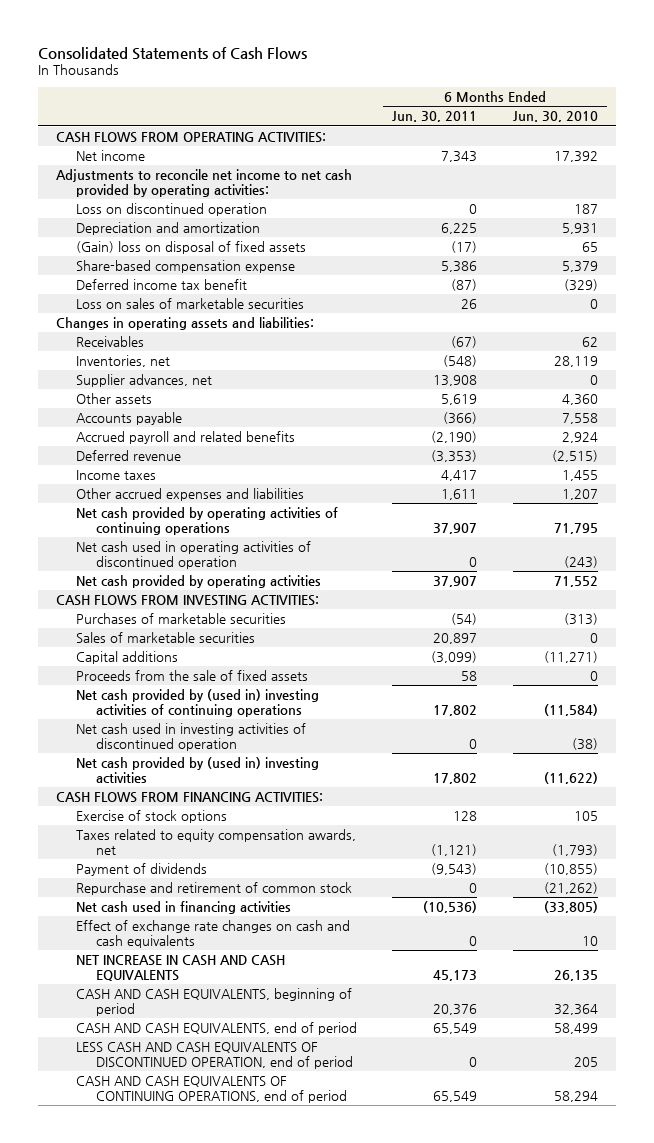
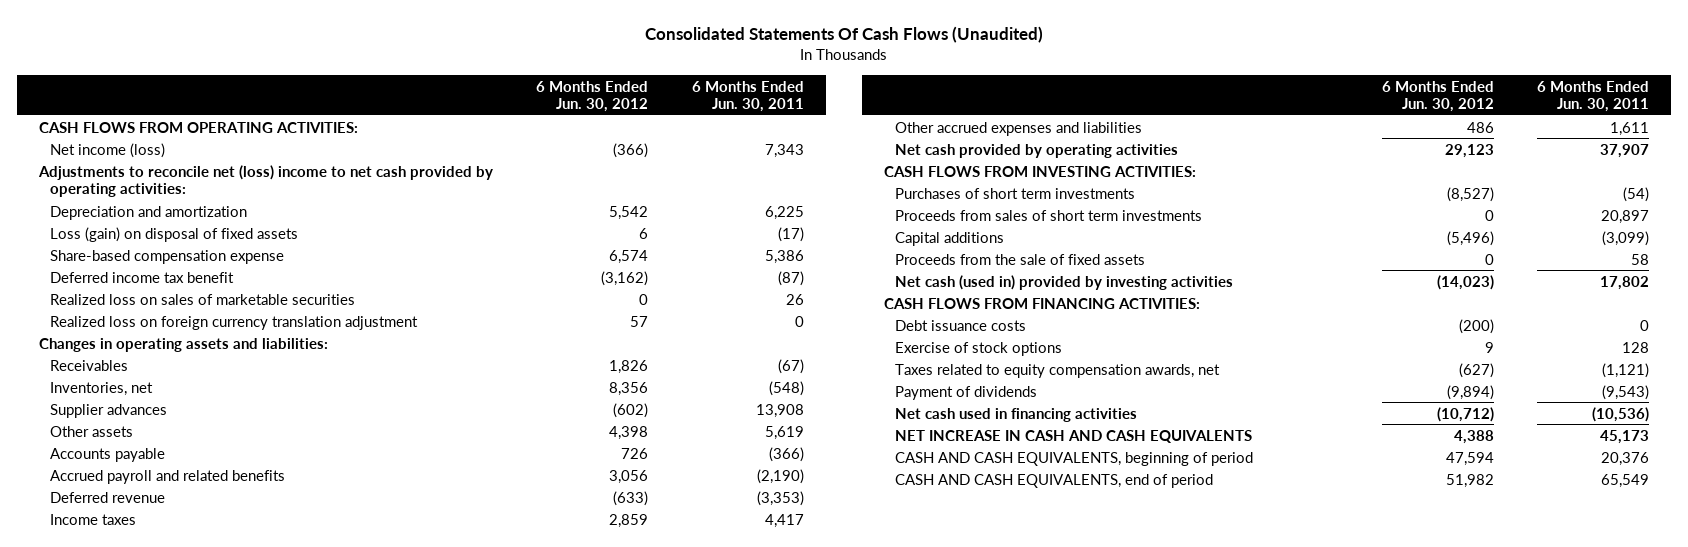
- Consolidated Statements of Cash Flows
+ Consolidated Statements Of Cash Flows (Unaudited)
- | 6 Months Ended Jun. 30, 2011 | 6 Months Ended Jun. 30, 2010
+ | 6 Months Ended Jun. 30, 2012 | 6 Months Ended Jun. 30, 2011
- Net income | 7,343 | 17,392
- Adjustments to reconcile net income to net cash provided by operating activities:
- Loss on discontinued operation | 0 | 187
+ Net income (loss) | (366) | 7,343
+ Adjustments to reconcile net (loss) income to net cash provided by operating activities:
- (Gain) loss on disposal of fixed assets | (17) | 65
+ Loss (gain) on disposal of fixed assets | 6 | (17)
- Loss on sales of marketable securities | 26 | 0
+ Realized loss on sales of marketable securities | 0 | 26
+ Realized loss on foreign currency translation adjustment | 57 | 0
- Supplier advances, net | 13,908 | 0
+ Supplier advances | (602) | 13,908
- Net cash provided by operating activities of continuing operations | 37,907 | 71,795
- Net cash used in operating activities of discontinued operation | 0 | (243)
- Purchases of marketable securities | (54) | (313)
- Sales of marketable securities | 20,897 | 0
+ Purchases of short term investments | (8,527) | (54)
+ Proceeds from sales of short term investments | 0 | 20,897
- Net cash provided by (used in) investing activities of continuing operations | 17,802 | (11,584)
- Net cash used in investing activities of discontinued operation | 0 | (38)
- Net cash provided by (used in) investing activities | 17,802 | (11,622)
+ Net cash (used in) provided by investing activities | (14,023) | 17,802
+ Debt issuance costs | (200) | 0
- Repurchase and retirement of common stock | 0 | (21,262)
- Effect of exchange rate changes on cash and cash equivalents | 0 | 10
- LESS CASH AND CASH EQUIVALENTS OF DISCONTINUED OPERATION, end of period | 0 | 205
- CASH AND CASH EQUIVALENTS OF CONTINUING OPERATIONS, end of period | 65,549 | 58,294

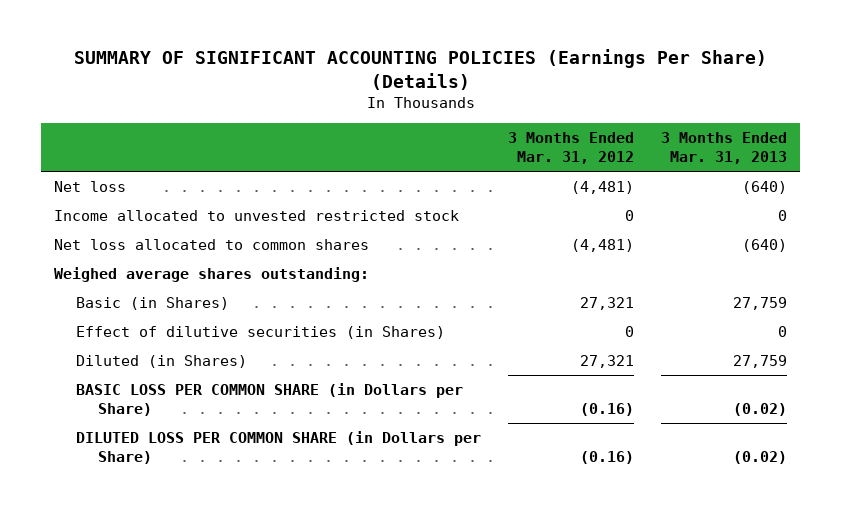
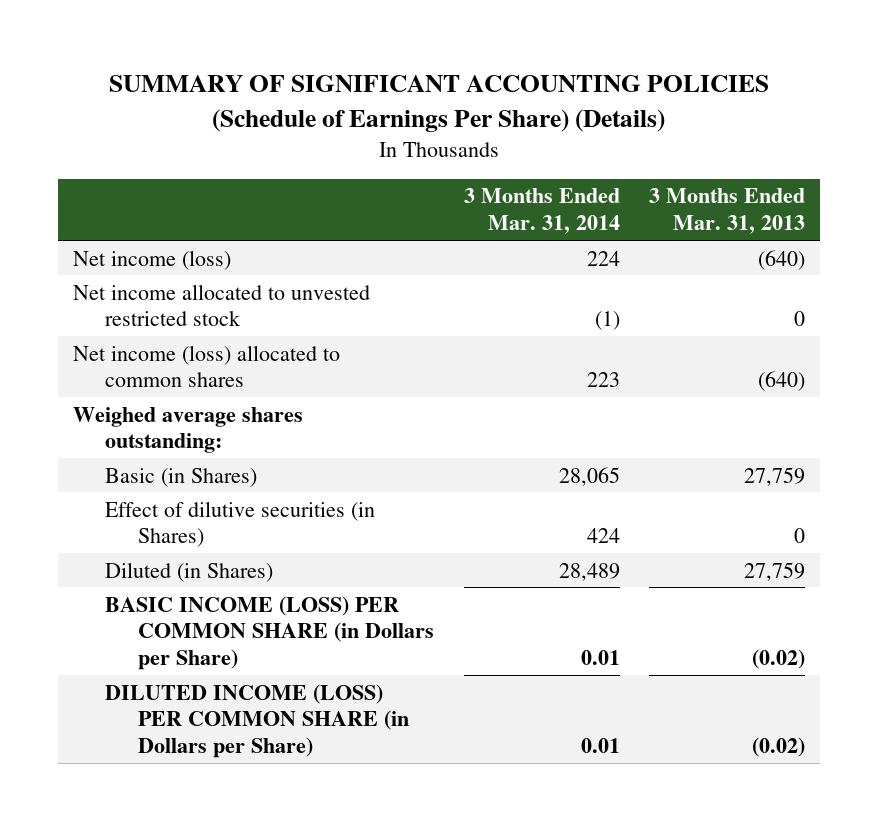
- SUMMARY OF SIGNIFICANT ACCOUNTING POLICIES (Earnings Per Share) (Details)
+ SUMMARY OF SIGNIFICANT ACCOUNTING POLICIES (Schedule of Earnings Per Share) (Details)
- | 3 Months Ended Mar. 31, 2012 | 3 Months Ended Mar. 31, 2013
+ | 3 Months Ended Mar. 31, 2014 | 3 Months Ended Mar. 31, 2013
- Net loss | (4,481) | (640)
- Income allocated to unvested restricted stock | 0 | 0
- Net loss allocated to common shares | (4,481) | (640)
+ Net income (loss) | 224 | (640)
+ Net income allocated to unvested restricted stock | (1) | 0
+ Net income (loss) allocated to common shares | 223 | (640)
- BASIC LOSS PER COMMON SHARE (in Dollars per Share) | (0.16) | (0.02)
- DILUTED LOSS PER COMMON SHARE (in Dollars per Share) | (0.16) | (0.02)
+ BASIC INCOME (LOSS) PER COMMON SHARE (in Dollars per Share) | 0.01 | (0.02)
+ DILUTED INCOME (LOSS) PER COMMON SHARE (in Dollars per Share) | 0.01 | (0.02)

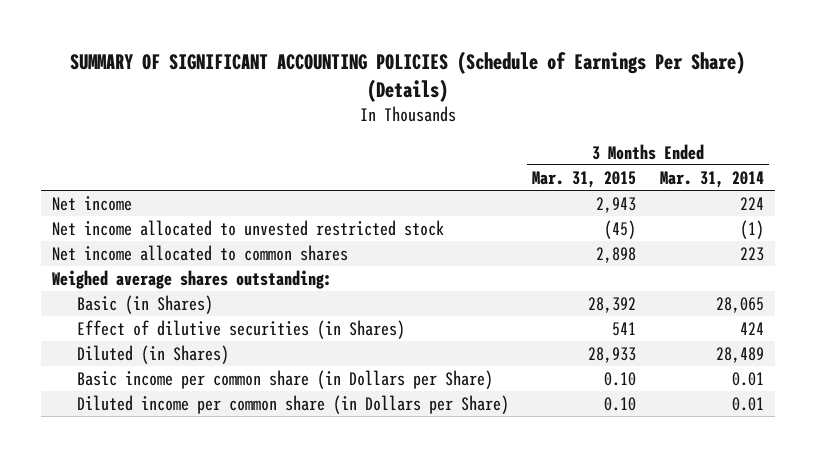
- | 3 Months Ended Mar. 31, 2014 | 3 Months Ended Mar. 31, 2013
+ | 3 Months Ended Mar. 31, 2015 | 3 Months Ended Mar. 31, 2014
- Net income (loss) | 224 | (640)
+ Net income | 2,943 | 224
- Net income (loss) allocated to common shares | 223 | (640)
+ Net income allocated to common shares | 2,898 | 223
- BASIC INCOME (LOSS) PER COMMON SHARE (in Dollars per Share) | 0.01 | (0.02)
- DILUTED INCOME (LOSS) PER COMMON SHARE (in Dollars per Share) | 0.01 | (0.02)
+ Basic income per common share (in Dollars per Share) | 0.10 | 0.01
+ Diluted income per common share (in Dollars per Share) | 0.10 | 0.01

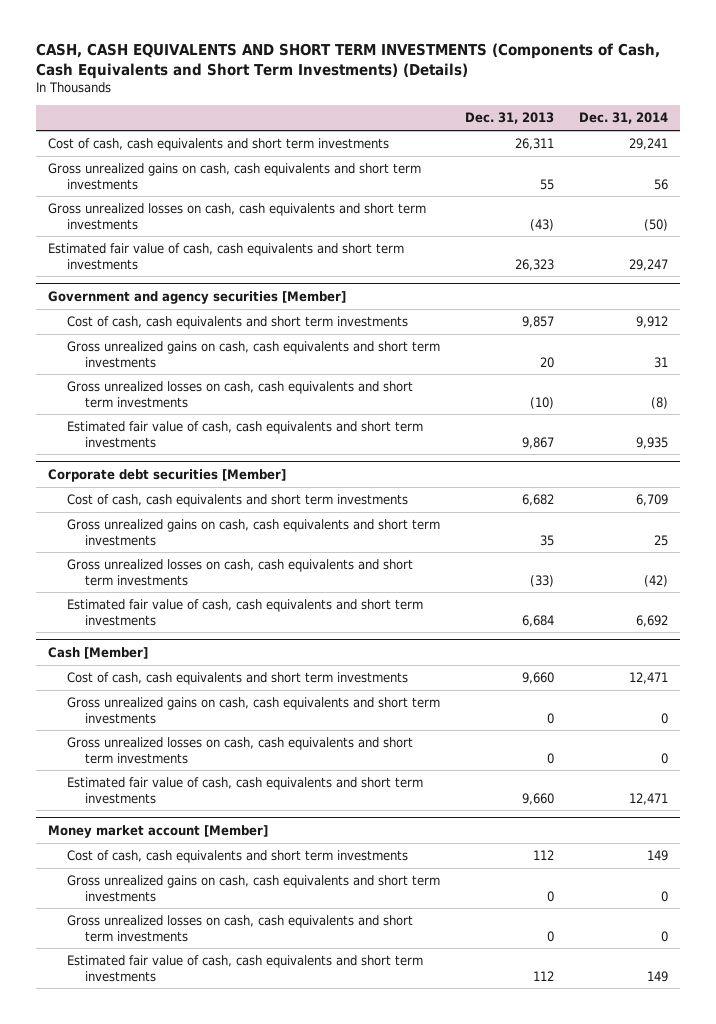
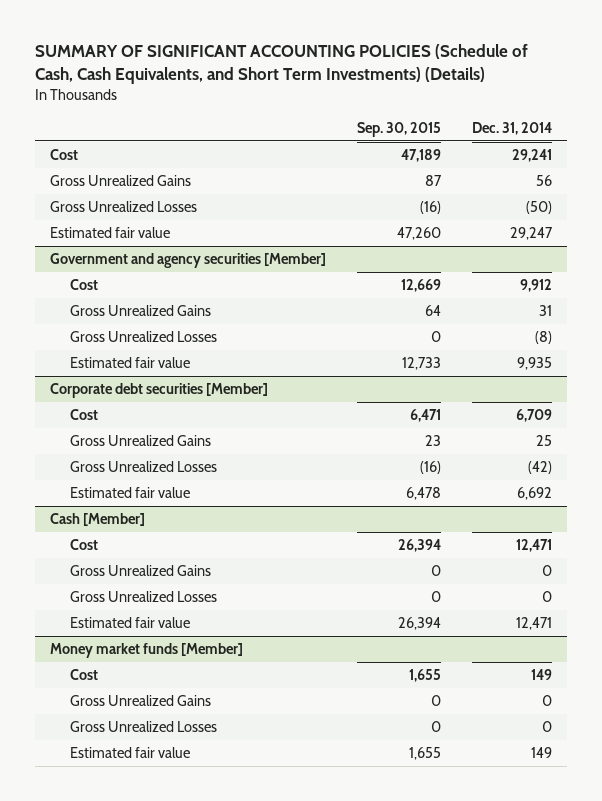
- CASH, CASH EQUIVALENTS AND SHORT TERM INVESTMENTS (Components of Cash, Cash Equivalents and Short Term Investments) (Details)
+ SUMMARY OF SIGNIFICANT ACCOUNTING POLICIES (Schedule of Cash, Cash Equivalents, and Short Term Investments) (Details)
- | Dec. 31, 2013 | Dec. 31, 2014
+ | Sep. 30, 2015 | Dec. 31, 2014
- Cost of cash, cash equivalents and short term investments | 26,311 | 29,241
- Gross unrealized gains on cash, cash equivalents and short term investments | 55 | 56
- Gross unrealized losses on cash, cash equivalents and short term investments | (43) | (50)
- Estimated fair value of cash, cash equivalents and short term investments | 26,323 | 29,247
+ Cost | 47,189 | 29,241
+ Gross Unrealized Gains | 87 | 56
+ Gross Unrealized Losses | (16) | (50)
+ Estimated fair value | 47,260 | 29,247
@ Government and agency securities [Member]
- Cost of cash, cash equivalents and short term investments | 9,857 | 9,912
- Gross unrealized gains on cash, cash equivalents and short term investments | 20 | 31
- Gross unrealized losses on cash, cash equivalents and short term investments | (10) | (8)
- Estimated fair value of cash, cash equivalents and short term investments | 9,867 | 9,935
+ Cost | 12,669 | 9,912
+ Gross Unrealized Gains | 64 | 31
+ Gross Unrealized Losses | 0 | (8)
+ Estimated fair value | 12,733 | 9,935
@ Corporate debt securities [Member]
- Cost of cash, cash equivalents and short term investments | 6,682 | 6,709
- Gross unrealized gains on cash, cash equivalents and short term investments | 35 | 25
- Gross unrealized losses on cash, cash equivalents and short term investments | (33) | (42)
- Estimated fair value of cash, cash equivalents and short term investments | 6,684 | 6,692
+ Cost | 6,471 | 6,709
+ Gross Unrealized Gains | 23 | 25
+ Gross Unrealized Losses | (16) | (42)
+ Estimated fair value | 6,478 | 6,692
@ Cash [Member]
- Cost of cash, cash equivalents and short term investments | 9,660 | 12,471
- Gross unrealized gains on cash, cash equivalents and short term investments | 0 | 0
- Gross unrealized losses on cash, cash equivalents and short term investments | 0 | 0
- Estimated fair value of cash, cash equivalents and short term investments | 9,660 | 12,471
- Money market account [Member]
- Cost of cash, cash equivalents and short term investments | 112 | 149
- Gross unrealized gains on cash, cash equivalents and short term investments | 0 | 0
- Gross unrealized losses on cash, cash equivalents and short term investments | 0 | 0
- Estimated fair value of cash, cash equivalents and short term investments | 112 | 149
@ Cash [Member]
+ Cost | 26,394 | 12,471
+ Gross Unrealized Gains | 0 | 0
+ Gross Unrealized Losses | 0 | 0
+ Estimated fair value | 26,394 | 12,471
+ Money market funds [Member]
+ Cost | 1,655 | 149
+ Gross Unrealized Gains | 0 | 0
+ Gross Unrealized Losses | 0 | 0
+ Estimated fair value | 1,655 | 149

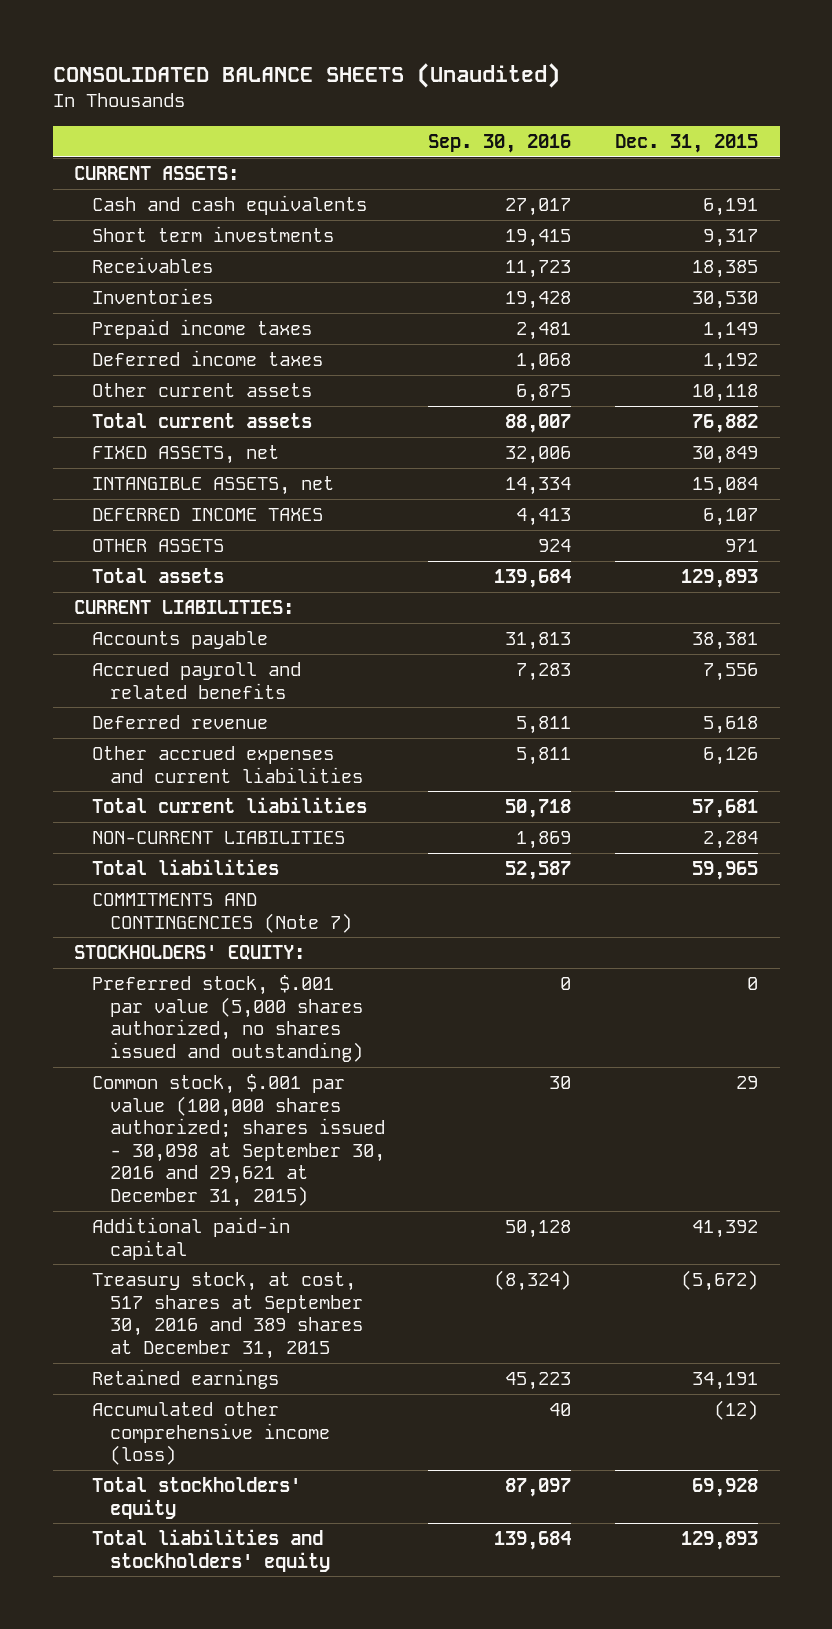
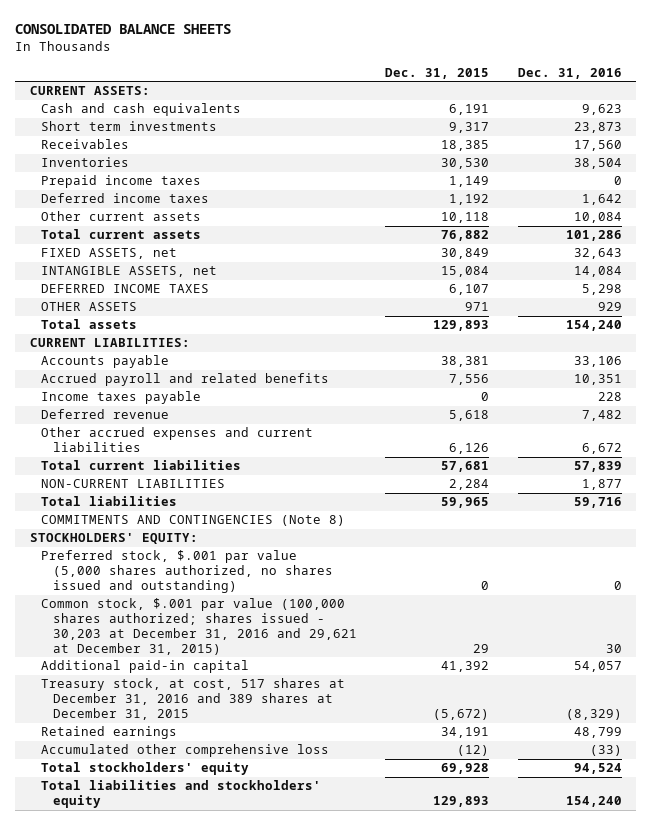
- CONSOLIDATED BALANCE SHEETS (Unaudited)
+ CONSOLIDATED BALANCE SHEETS
- | Sep. 30, 2016 | Dec. 31, 2015
+ | Dec. 31, 2015 | Dec. 31, 2016
+ Income taxes payable | 0 | 228
- COMMITMENTS AND CONTINGENCIES (Note 7)
+ COMMITMENTS AND CONTINGENCIES (Note 8)
- Common stock, $.001 par value (100,000 shares authorized; shares issued - 30,098 at September 30, 2016 and 29,621 at December 31, 2015) | 30 | 29
+ Common stock, $.001 par value (100,000 shares authorized; shares issued - 30,203 at December 31, 2016 and 29,621 at December 31, 2015) | 29 | 30
- Treasury stock, at cost, 517 shares at September 30, 2016 and 389 shares at December 31, 2015 | (8,324) | (5,672)
+ Treasury stock, at cost, 517 shares at December 31, 2016 and 389 shares at December 31, 2015 | (5,672) | (8,329)
- Accumulated other comprehensive income (loss) | 40 | (12)
+ Accumulated other comprehensive loss | (12) | (33)

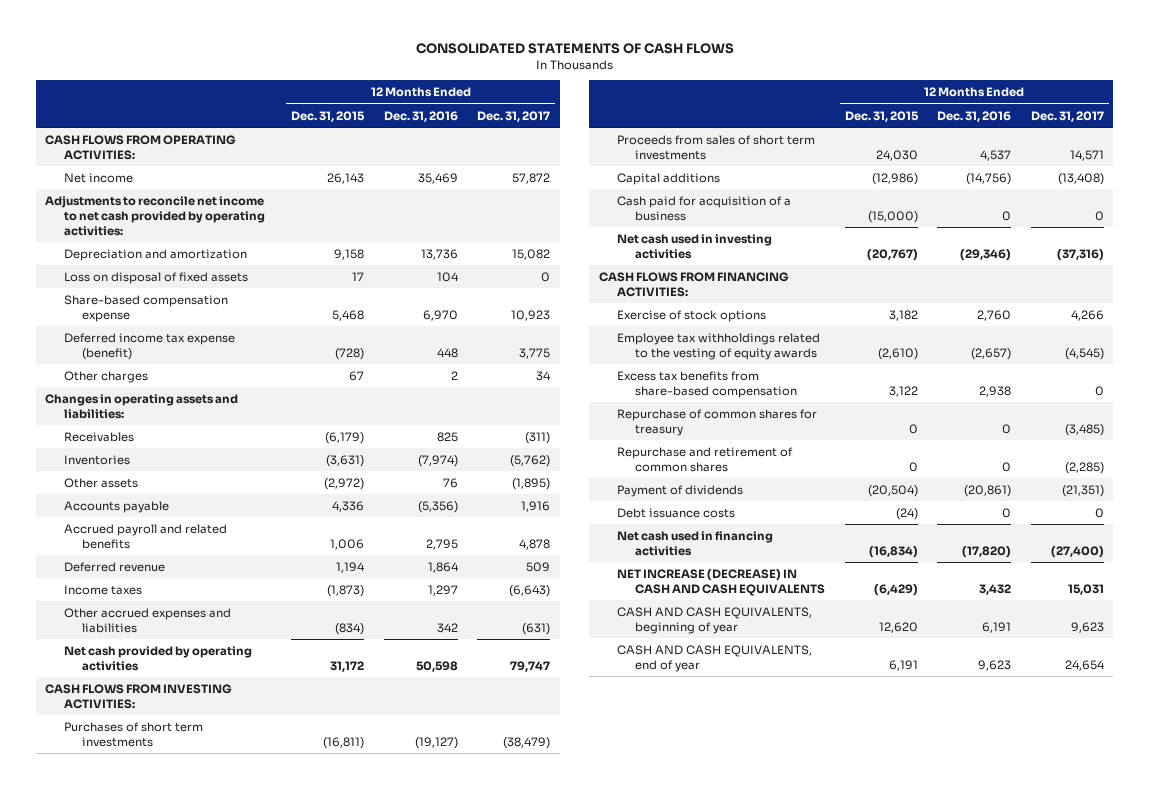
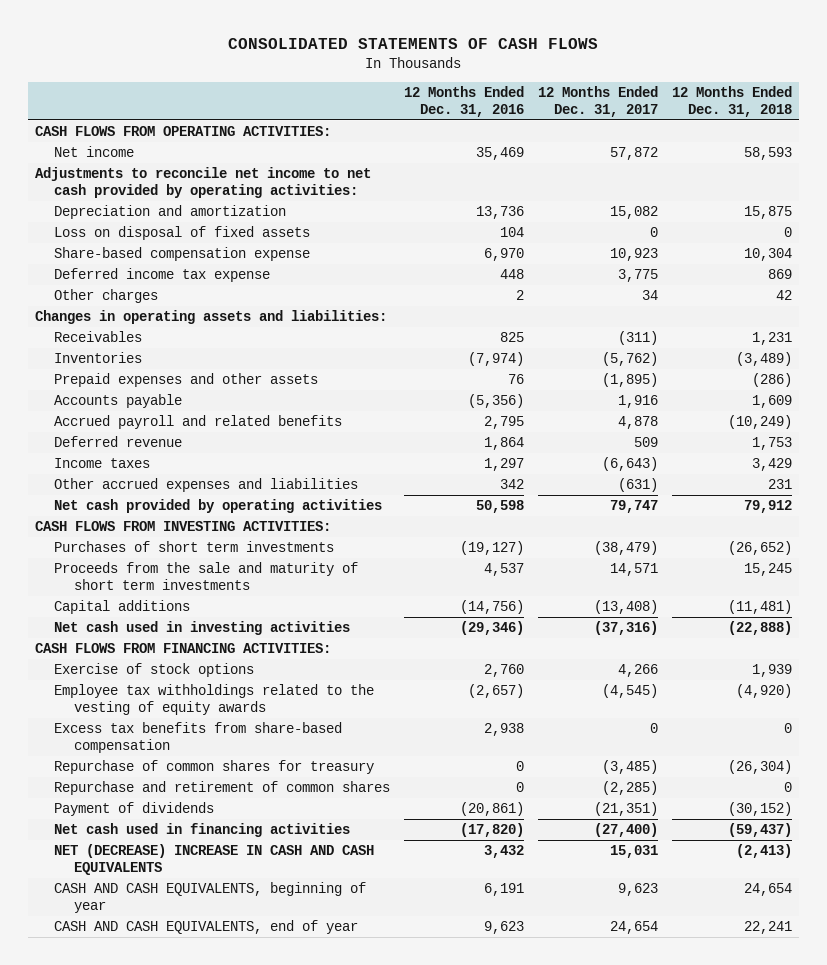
- | 12 Months Ended Dec. 31, 2015 | 12 Months Ended Dec. 31, 2016 | 12 Months Ended Dec. 31, 2017
+ | 12 Months Ended Dec. 31, 2016 | 12 Months Ended Dec. 31, 2017 | 12 Months Ended Dec. 31, 2018
- Deferred income tax expense (benefit) | (728) | 448 | 3,775
+ Deferred income tax expense | 448 | 3,775 | 869
- Other assets | (2,972) | 76 | (1,895)
+ Prepaid expenses and other assets | 76 | (1,895) | (286)
- Proceeds from sales of short term investments | 24,030 | 4,537 | 14,571
+ Proceeds from the sale and maturity of short term investments | 4,537 | 14,571 | 15,245
- Cash paid for acquisition of a business | (15,000) | 0 | 0
- Debt issuance costs | (24) | 0 | 0
- NET INCREASE (DECREASE) IN CASH AND CASH EQUIVALENTS | (6,429) | 3,432 | 15,031
+ NET (DECREASE) INCREASE IN CASH AND CASH EQUIVALENTS | 3,432 | 15,031 | (2,413)

